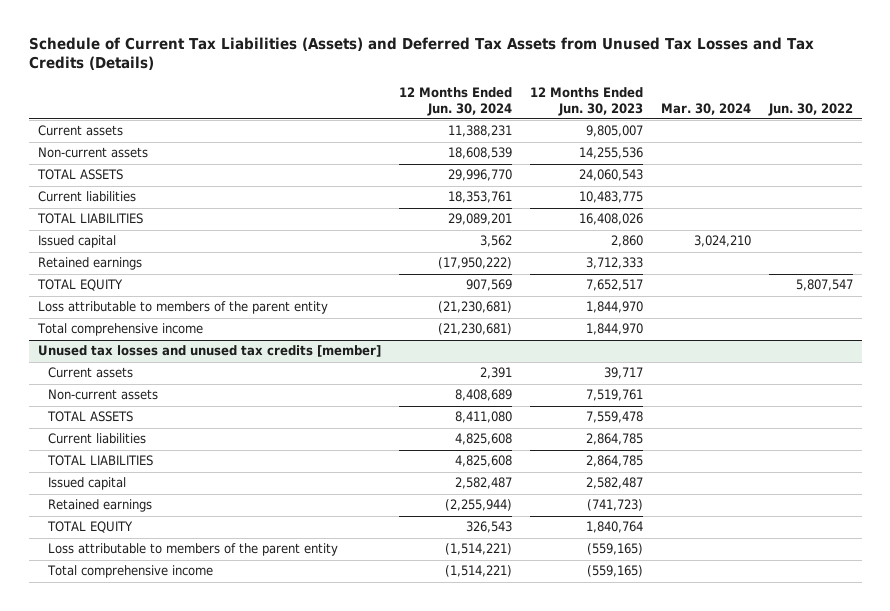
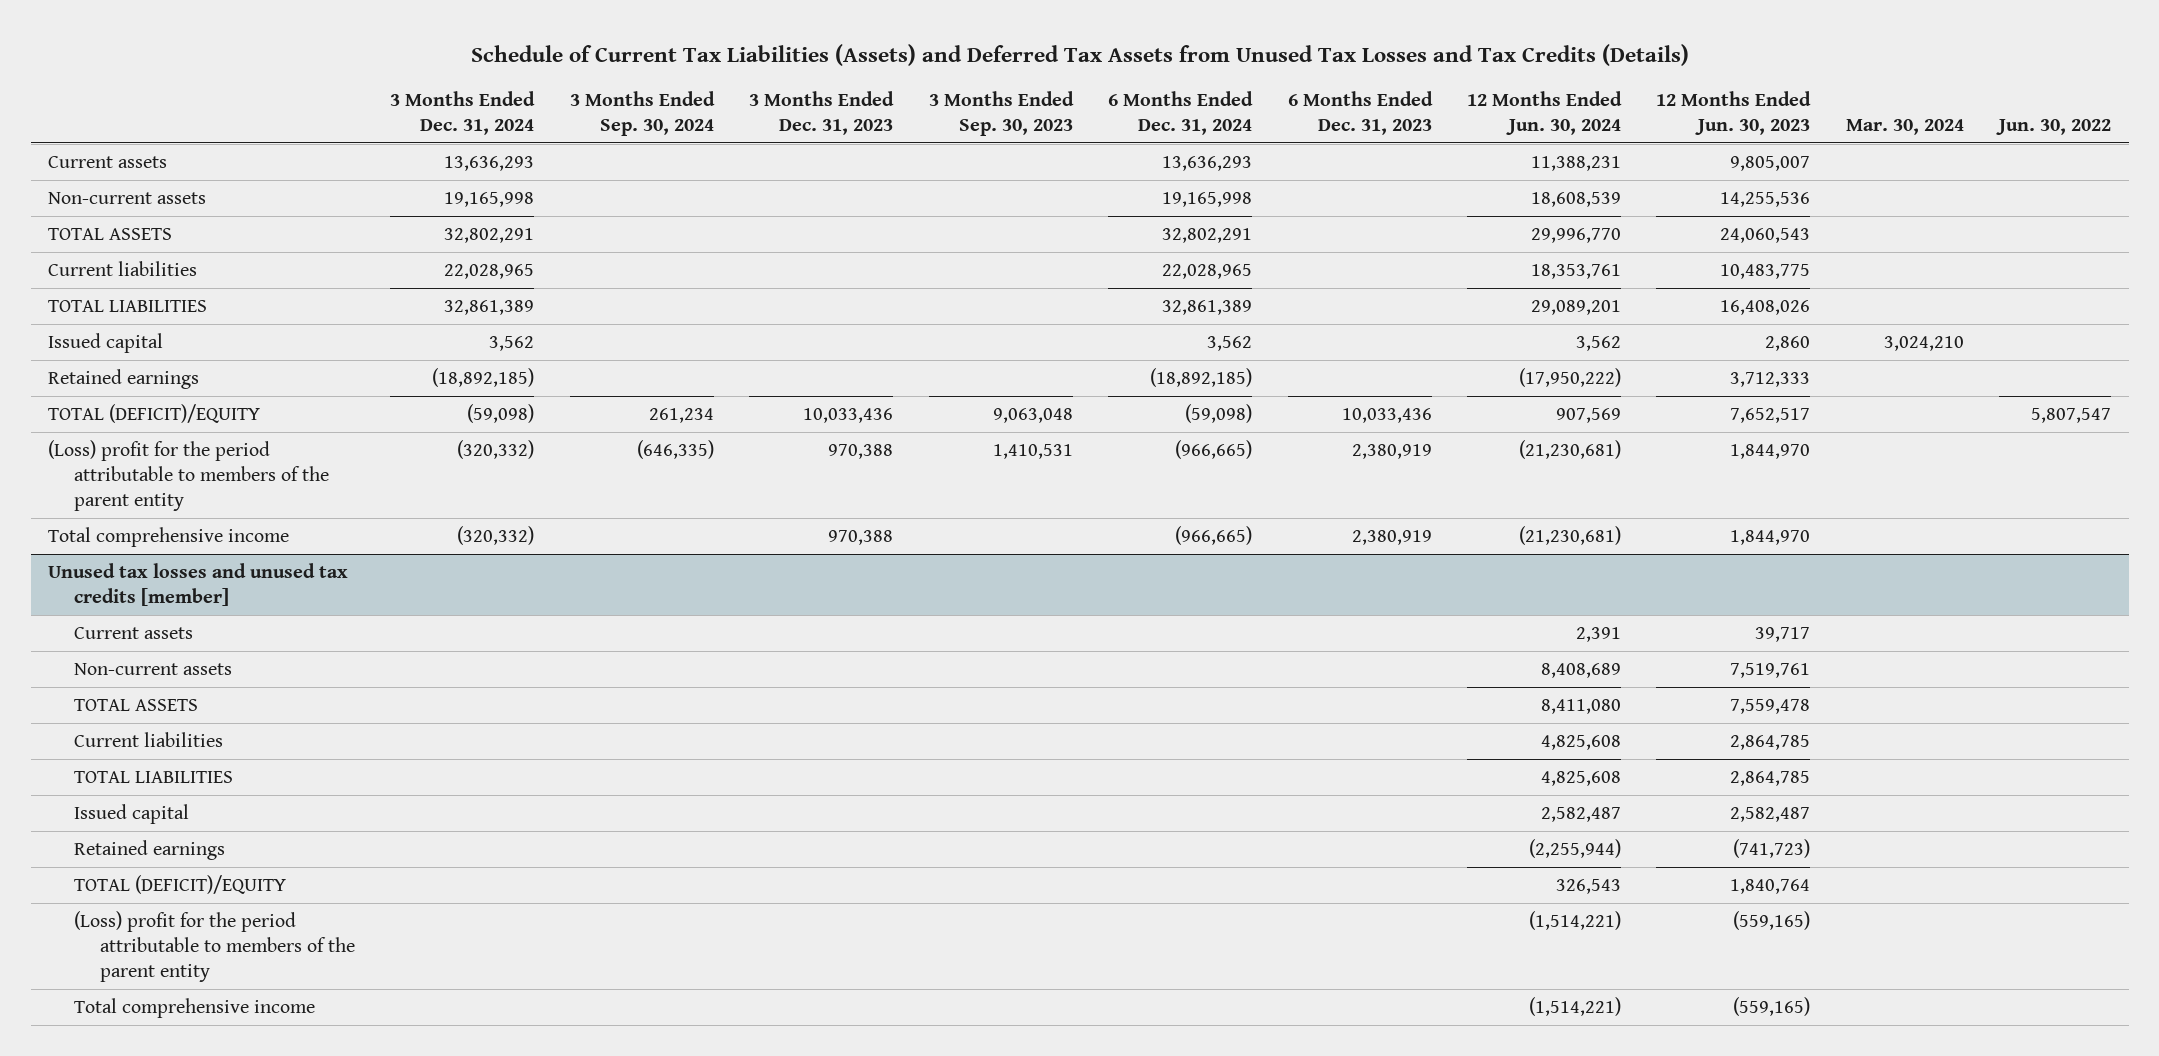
- | 12 Months Ended Jun. 30, 2024 | 12 Months Ended Jun. 30, 2023 | Mar. 30, 2024 | Jun. 30, 2022
+ | 3 Months Ended Dec. 31, 2024 | 3 Months Ended Sep. 30, 2024 | 3 Months Ended Dec. 31, 2023 | 3 Months Ended Sep. 30, 2023 | 6 Months Ended Dec. 31, 2024 | 6 Months Ended Dec. 31, 2023 | 12 Months Ended Jun. 30, 2024 | 12 Months Ended Jun. 30, 2023 | Mar. 30, 2024 | Jun. 30, 2022
- TOTAL EQUITY | 907,569 | 7,652,517 | | 5,807,547
- Loss attributable to members of the parent entity | (21,230,681) | 1,844,970 | |
+ TOTAL (DEFICIT)/EQUITY | (59,098) | 261,234 | 10,033,436 | 9,063,048 | (59,098) | 10,033,436 | 907,569 | 7,652,517 | | 5,807,547
+ (Loss) profit for the period attributable to members of the parent entity | (320,332) | (646,335) | 970,388 | 1,410,531 | (966,665) | 2,380,919 | (21,230,681) | 1,844,970 | |
@ Unused tax losses and unused tax credits [member]
- TOTAL EQUITY | 326,543 | 1,840,764 | |
- Loss attributable to members of the parent entity | (1,514,221) | (559,165) | |
+ TOTAL (DEFICIT)/EQUITY | | | | | | | 326,543 | 1,840,764 | |
+ (Loss) profit for the period attributable to members of the parent entity | | | | | | | (1,514,221) | (559,165) | |

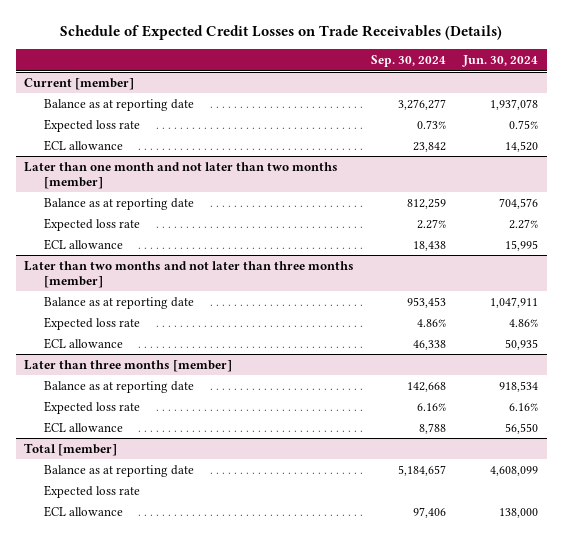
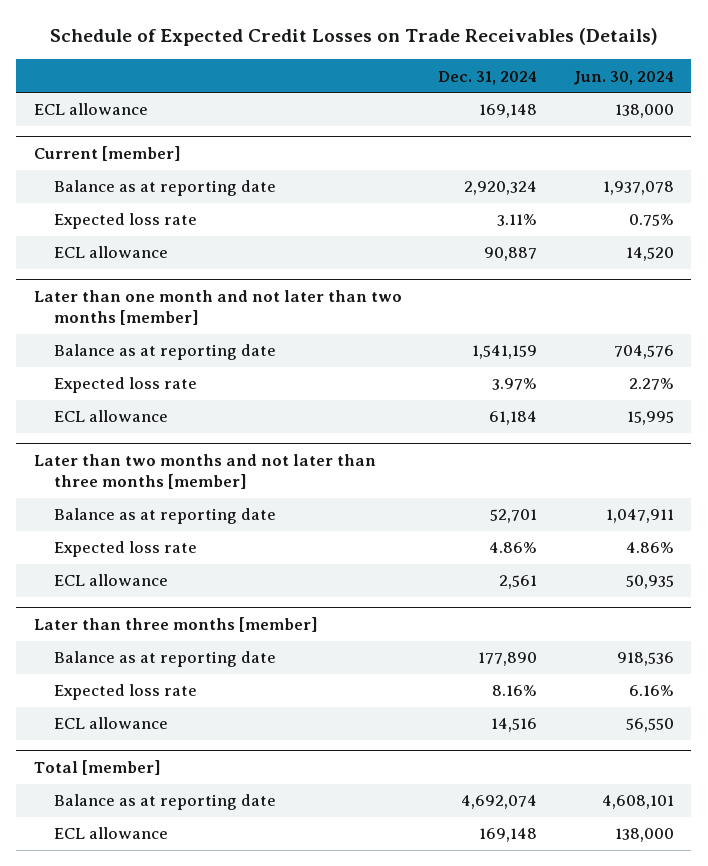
- | Sep. 30, 2024 | Jun. 30, 2024
+ | Dec. 31, 2024 | Jun. 30, 2024
+ ECL allowance | 169,148 | 138,000
@ Later than three months [member]
- Balance as at reporting date | 142,668 | 918,534
+ Balance as at reporting date | 177,890 | 918,536
@ Total [member]
- Balance as at reporting date | 5,184,657 | 4,608,099
- Expected loss rate
+ Balance as at reporting date | 4,692,074 | 4,608,101

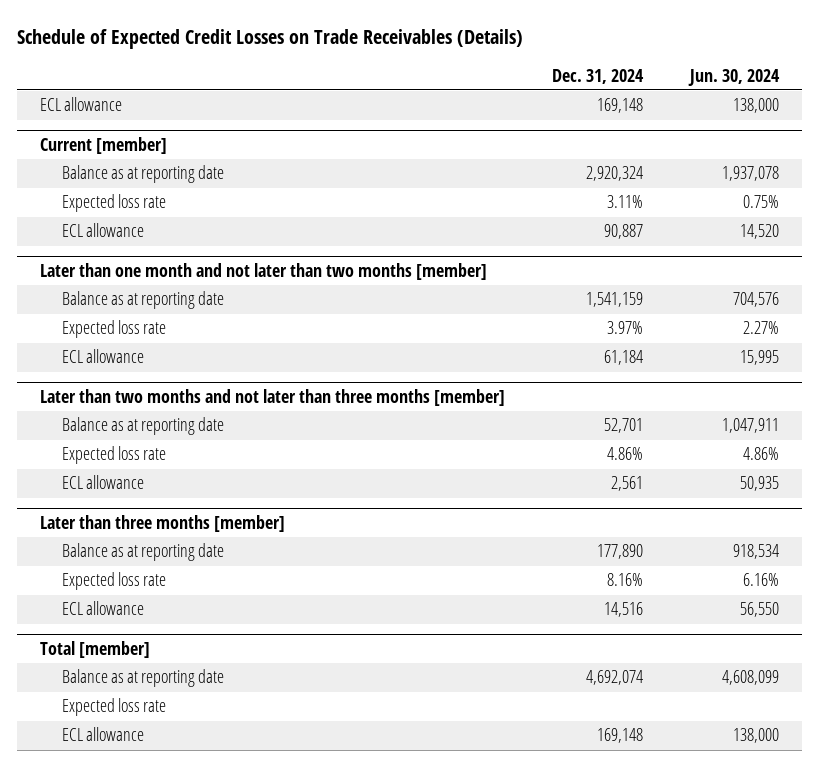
@ Later than three months [member]
- Balance as at reporting date | 177,890 | 918,536
+ Balance as at reporting date | 177,890 | 918,534
@ Total [member]
- Balance as at reporting date | 4,692,074 | 4,608,101
+ Balance as at reporting date | 4,692,074 | 4,608,099
+ Expected loss rate

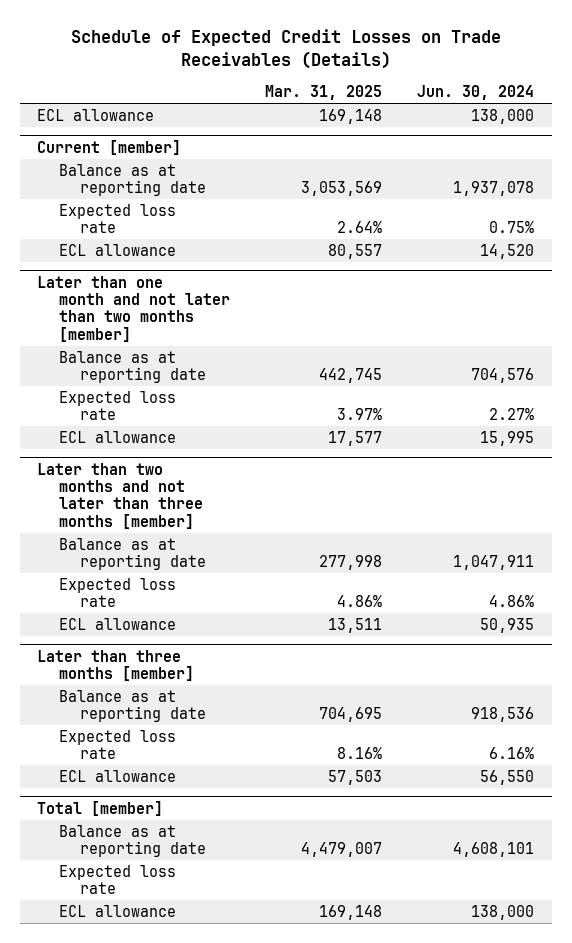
- | Dec. 31, 2024 | Jun. 30, 2024
+ | Mar. 31, 2025 | Jun. 30, 2024
@ Later than three months [member]
- Balance as at reporting date | 177,890 | 918,534
+ Balance as at reporting date | 704,695 | 918,536
@ Total [member]
- Balance as at reporting date | 4,692,074 | 4,608,099
+ Balance as at reporting date | 4,479,007 | 4,608,101

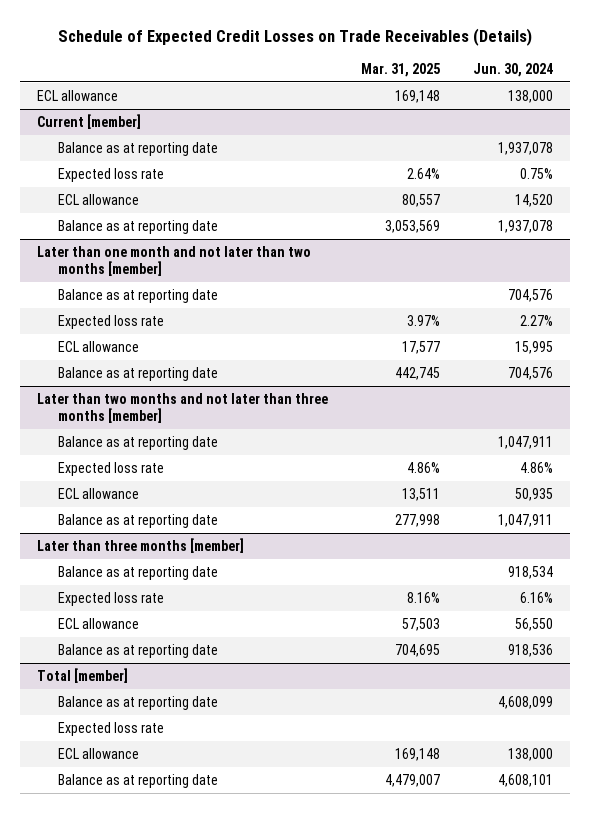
@ Current [member]
+ Balance as at reporting date | | 1,937,078
moved down: Balance as at reporting date | 3,053,569 | 1,937,078
@ Later than one month and not later than two months [member]
+ Balance as at reporting date | | 704,576
moved down: Balance as at reporting date | 442,745 | 704,576
@ Later than two months and not later than three months [member]
+ Balance as at reporting date | | 1,047,911
moved down: Balance as at reporting date | 277,998 | 1,047,911
@ Later than three months [member]
+ Balance as at reporting date | | 918,534
moved down: Balance as at reporting date | 704,695 | 918,536
@ Total [member]
+ Balance as at reporting date | | 4,608,099
moved down: Balance as at reporting date | 4,479,007 | 4,608,101

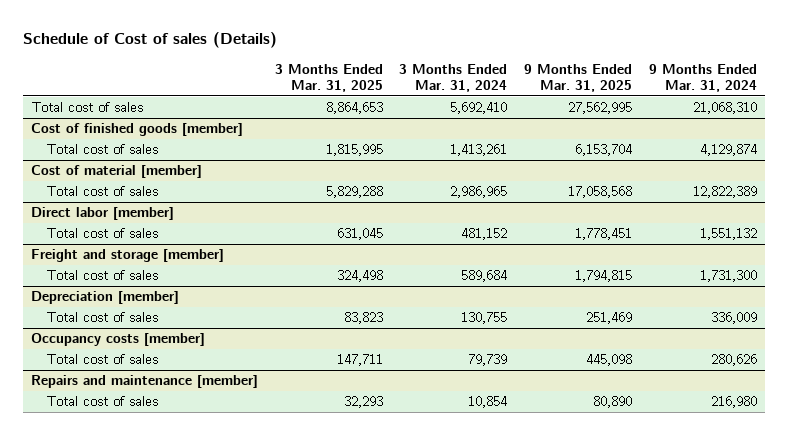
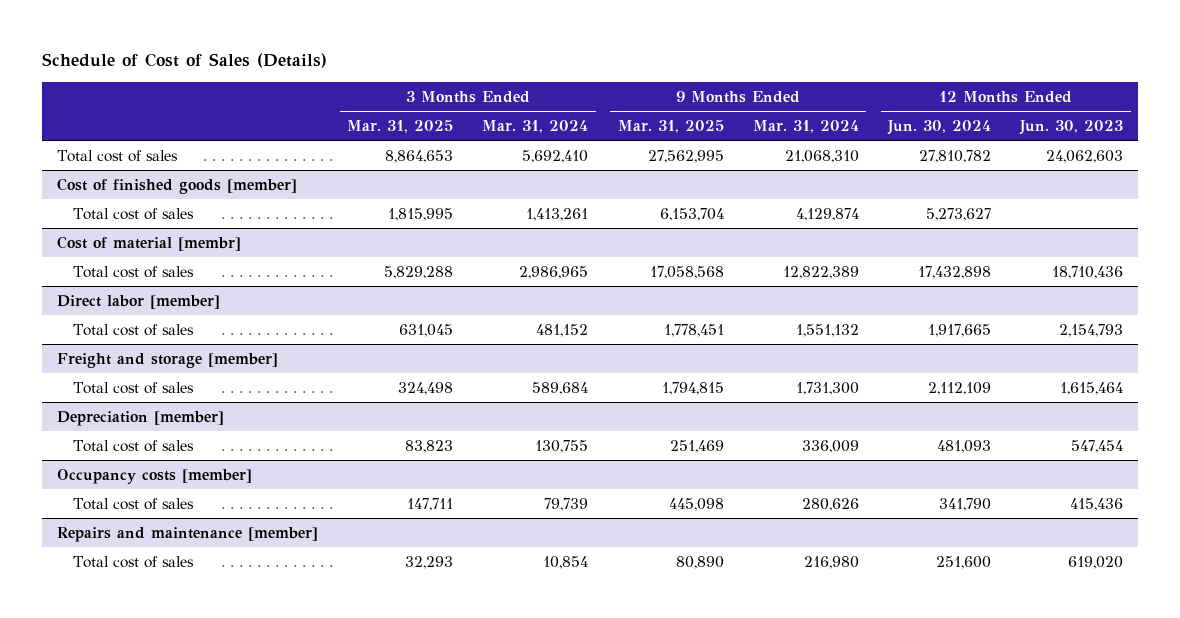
- Schedule of Cost of sales (Details)
+ Schedule of Cost of Sales (Details)
- | 3 Months Ended Mar. 31, 2025 | 3 Months Ended Mar. 31, 2024 | 9 Months Ended Mar. 31, 2025 | 9 Months Ended Mar. 31, 2024
+ | 3 Months Ended Mar. 31, 2025 | 3 Months Ended Mar. 31, 2024 | 9 Months Ended Mar. 31, 2025 | 9 Months Ended Mar. 31, 2024 | 12 Months Ended Jun. 30, 2024 | 12 Months Ended Jun. 30, 2023
- Cost of material [member]
+ Cost of material [membr]

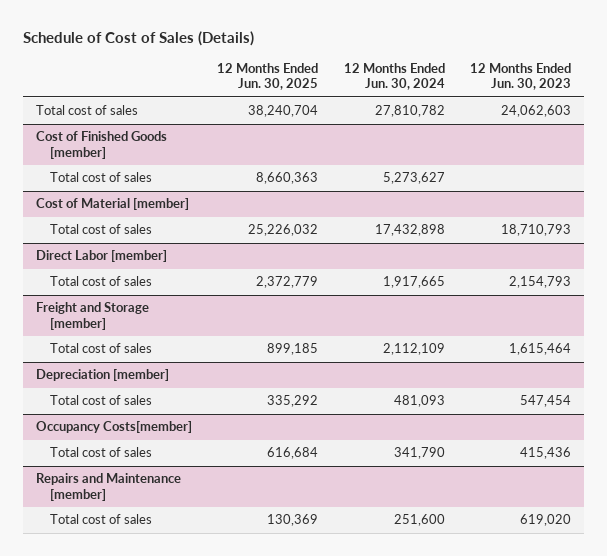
- | 3 Months Ended Mar. 31, 2025 | 3 Months Ended Mar. 31, 2024 | 9 Months Ended Mar. 31, 2025 | 9 Months Ended Mar. 31, 2024 | 12 Months Ended Jun. 30, 2024 | 12 Months Ended Jun. 30, 2023
+ | 12 Months Ended Jun. 30, 2025 | 12 Months Ended Jun. 30, 2024 | 12 Months Ended Jun. 30, 2023
- Cost of finished goods [member]
+ Cost of Finished Goods [member]
- Cost of material [membr]
- Total cost of sales | 5,829,288 | 2,986,965 | 17,058,568 | 12,822,389 | 17,432,898 | 18,710,436
- Direct labor [member]
+ Cost of Material [member]
+ Total cost of sales | 25,226,032 | 17,432,898 | 18,710,793
+ Direct Labor [member]
- Freight and storage [member]
+ Freight and Storage [member]
- Occupancy costs [member]
+ Occupancy Costs[member]
- Repairs and maintenance [member]
+ Repairs and Maintenance [member]

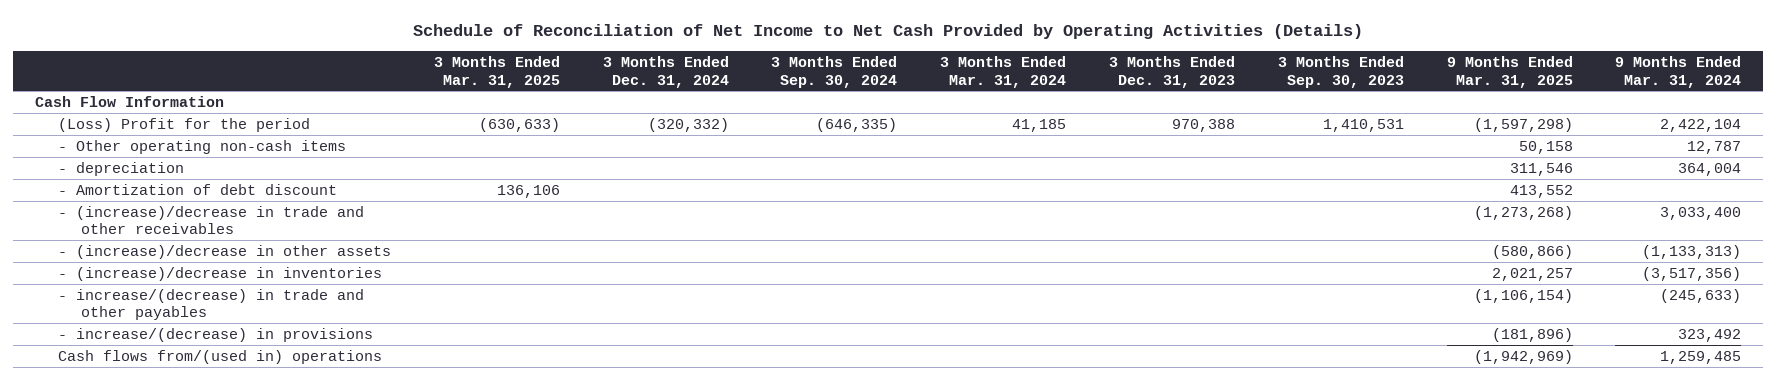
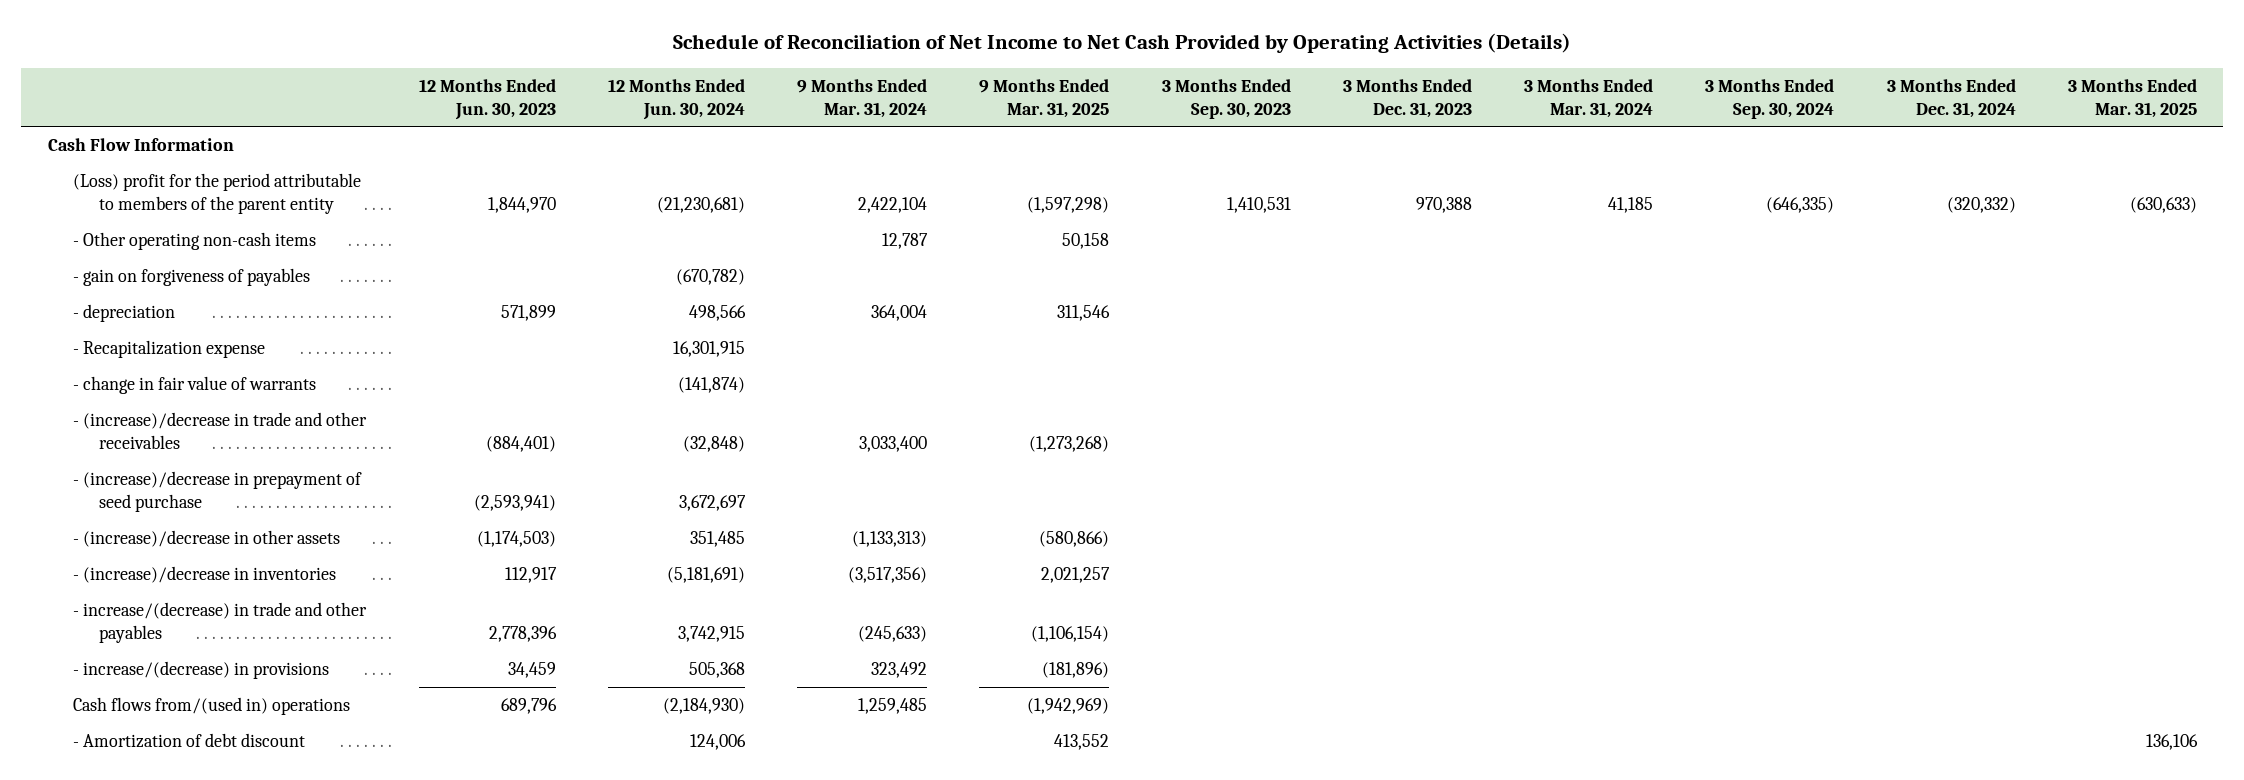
- | 3 Months Ended Mar. 31, 2025 | 3 Months Ended Dec. 31, 2024 | 3 Months Ended Sep. 30, 2024 | 3 Months Ended Mar. 31, 2024 | 3 Months Ended Dec. 31, 2023 | 3 Months Ended Sep. 30, 2023 | 9 Months Ended Mar. 31, 2025 | 9 Months Ended Mar. 31, 2024
+ | 12 Months Ended Jun. 30, 2023 | 12 Months Ended Jun. 30, 2024 | 9 Months Ended Mar. 31, 2024 | 9 Months Ended Mar. 31, 2025 | 3 Months Ended Sep. 30, 2023 | 3 Months Ended Dec. 31, 2023 | 3 Months Ended Mar. 31, 2024 | 3 Months Ended Sep. 30, 2024 | 3 Months Ended Dec. 31, 2024 | 3 Months Ended Mar. 31, 2025
- (Loss) Profit for the period | (630,633) | (320,332) | (646,335) | 41,185 | 970,388 | 1,410,531 | (1,597,298) | 2,422,104
+ (Loss) profit for the period attributable to members of the parent entity | 1,844,970 | (21,230,681) | 2,422,104 | (1,597,298) | 1,410,531 | 970,388 | 41,185 | (646,335) | (320,332) | (630,633)
+ - gain on forgiveness of payables | | (670,782) | | | | | | | |
+ - Recapitalization expense | | 16,301,915 | | | | | | | |
+ - change in fair value of warrants | | (141,874) | | | | | | | |
+ - (increase)/decrease in prepayment of seed purchase | (2,593,941) | 3,672,697 | | | | | | | |
moved down: - Amortization of debt discount | | 124,006 | | 413,552 | | | | | | 136,106

